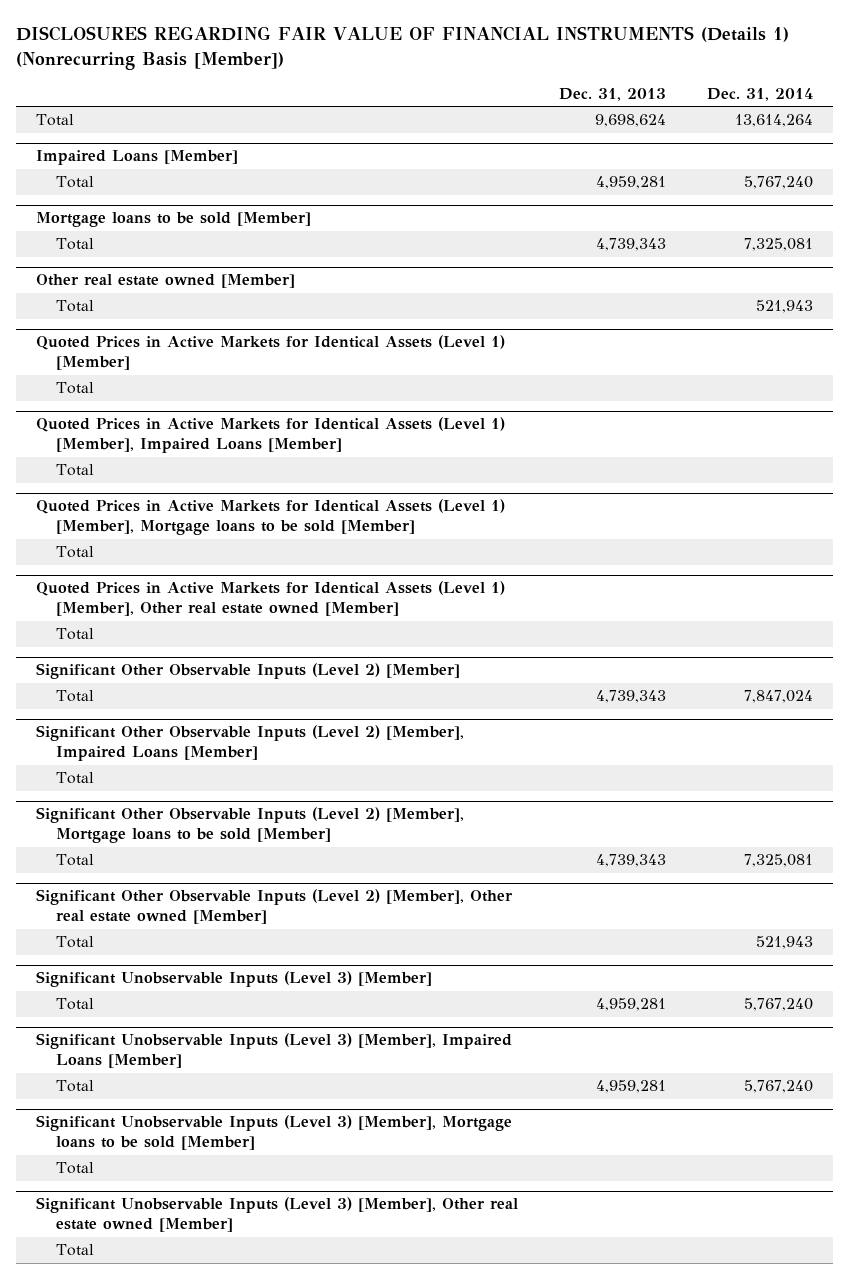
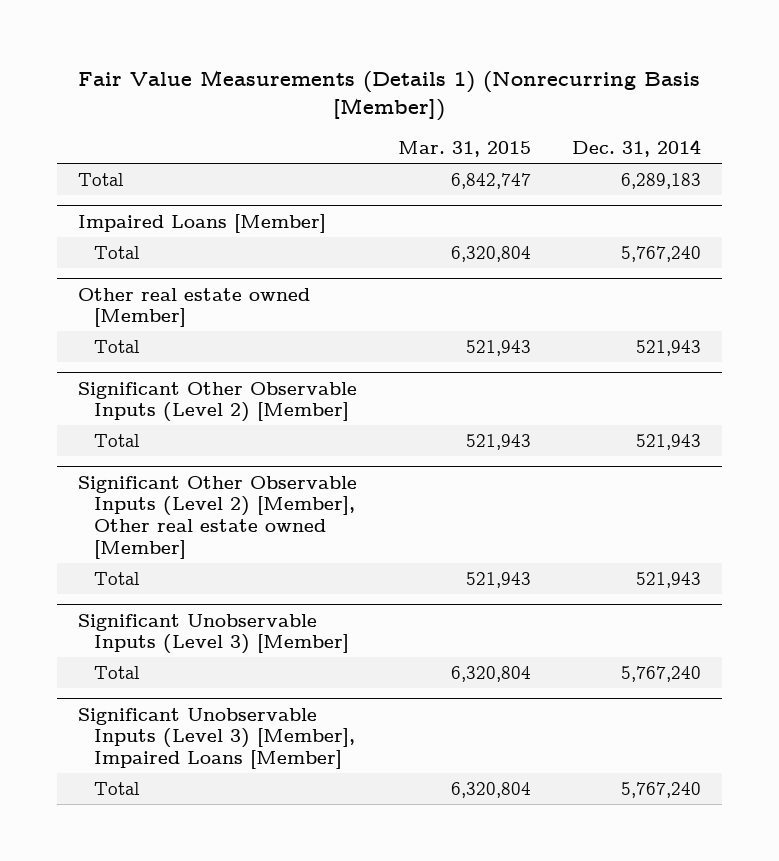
- DISCLOSURES REGARDING FAIR VALUE OF FINANCIAL INSTRUMENTS (Details 1) (Nonrecurring Basis [Member])
+ Fair Value Measurements (Details 1) (Nonrecurring Basis [Member])
- | Dec. 31, 2013 | Dec. 31, 2014
+ | Mar. 31, 2015 | Dec. 31, 2014
- Total | 9,698,624 | 13,614,264
+ Total | 6,842,747 | 6,289,183
- Mortgage loans to be sold [Member]
- Total | 4,739,343 | 7,325,081
- Quoted Prices in Active Markets for Identical Assets (Level 1) [Member]
- Total
- Quoted Prices in Active Markets for Identical Assets (Level 1) [Member], Impaired Loans [Member]
- Total
- Quoted Prices in Active Markets for Identical Assets (Level 1) [Member], Mortgage loans to be sold [Member]
- Total
- Quoted Prices in Active Markets for Identical Assets (Level 1) [Member], Other real estate owned [Member]
- Total
@ Significant Other Observable Inputs (Level 2) [Member]
- Total | 4,739,343 | 7,847,024
- Significant Other Observable Inputs (Level 2) [Member], Impaired Loans [Member]
- Total
- Significant Other Observable Inputs (Level 2) [Member], Mortgage loans to be sold [Member]
- Total | 4,739,343 | 7,325,081
@ Significant Other Observable Inputs (Level 2) [Member]
+ Total | 521,943 | 521,943
- Significant Unobservable Inputs (Level 3) [Member], Mortgage loans to be sold [Member]
- Total
- Significant Unobservable Inputs (Level 3) [Member], Other real estate owned [Member]
- Total

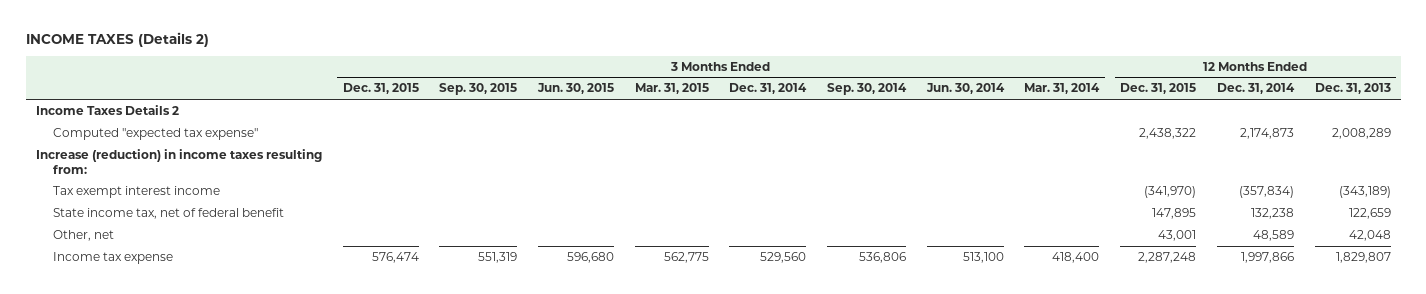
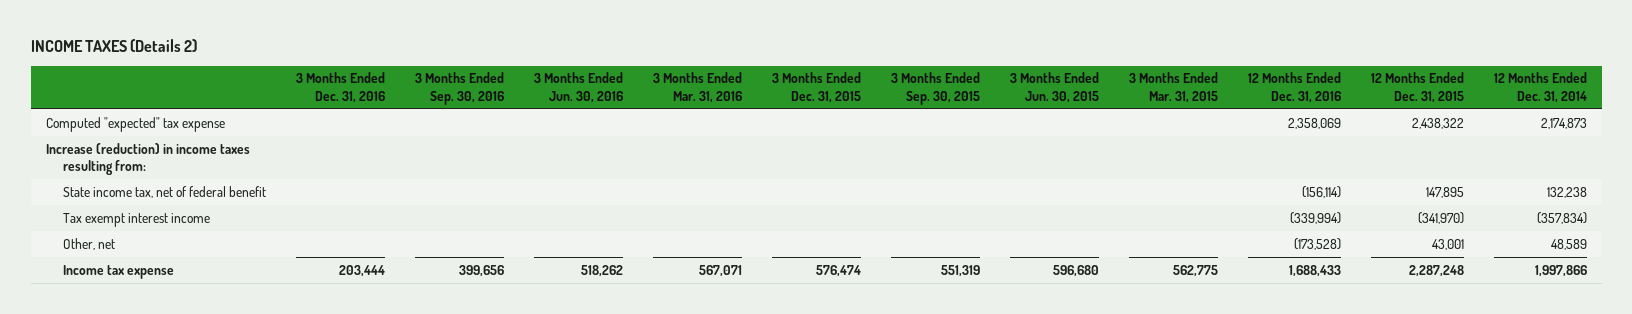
- | 3 Months Ended Dec. 31, 2015 | 3 Months Ended Sep. 30, 2015 | 3 Months Ended Jun. 30, 2015 | 3 Months Ended Mar. 31, 2015 | 3 Months Ended Dec. 31, 2014 | 3 Months Ended Sep. 30, 2014 | 3 Months Ended Jun. 30, 2014 | 3 Months Ended Mar. 31, 2014 | 12 Months Ended Dec. 31, 2015 | 12 Months Ended Dec. 31, 2014 | 12 Months Ended Dec. 31, 2013
+ | 3 Months Ended Dec. 31, 2016 | 3 Months Ended Sep. 30, 2016 | 3 Months Ended Jun. 30, 2016 | 3 Months Ended Mar. 31, 2016 | 3 Months Ended Dec. 31, 2015 | 3 Months Ended Sep. 30, 2015 | 3 Months Ended Jun. 30, 2015 | 3 Months Ended Mar. 31, 2015 | 12 Months Ended Dec. 31, 2016 | 12 Months Ended Dec. 31, 2015 | 12 Months Ended Dec. 31, 2014
- Income Taxes Details 2
- Computed "expected tax expense" | | | | | | | | | 2,438,322 | 2,174,873 | 2,008,289
+ Computed "expected" tax expense | | | | | | | | | 2,358,069 | 2,438,322 | 2,174,873
moved down: Tax exempt interest income | | | | | | | | | (339,994) | (341,970) | (357,834)

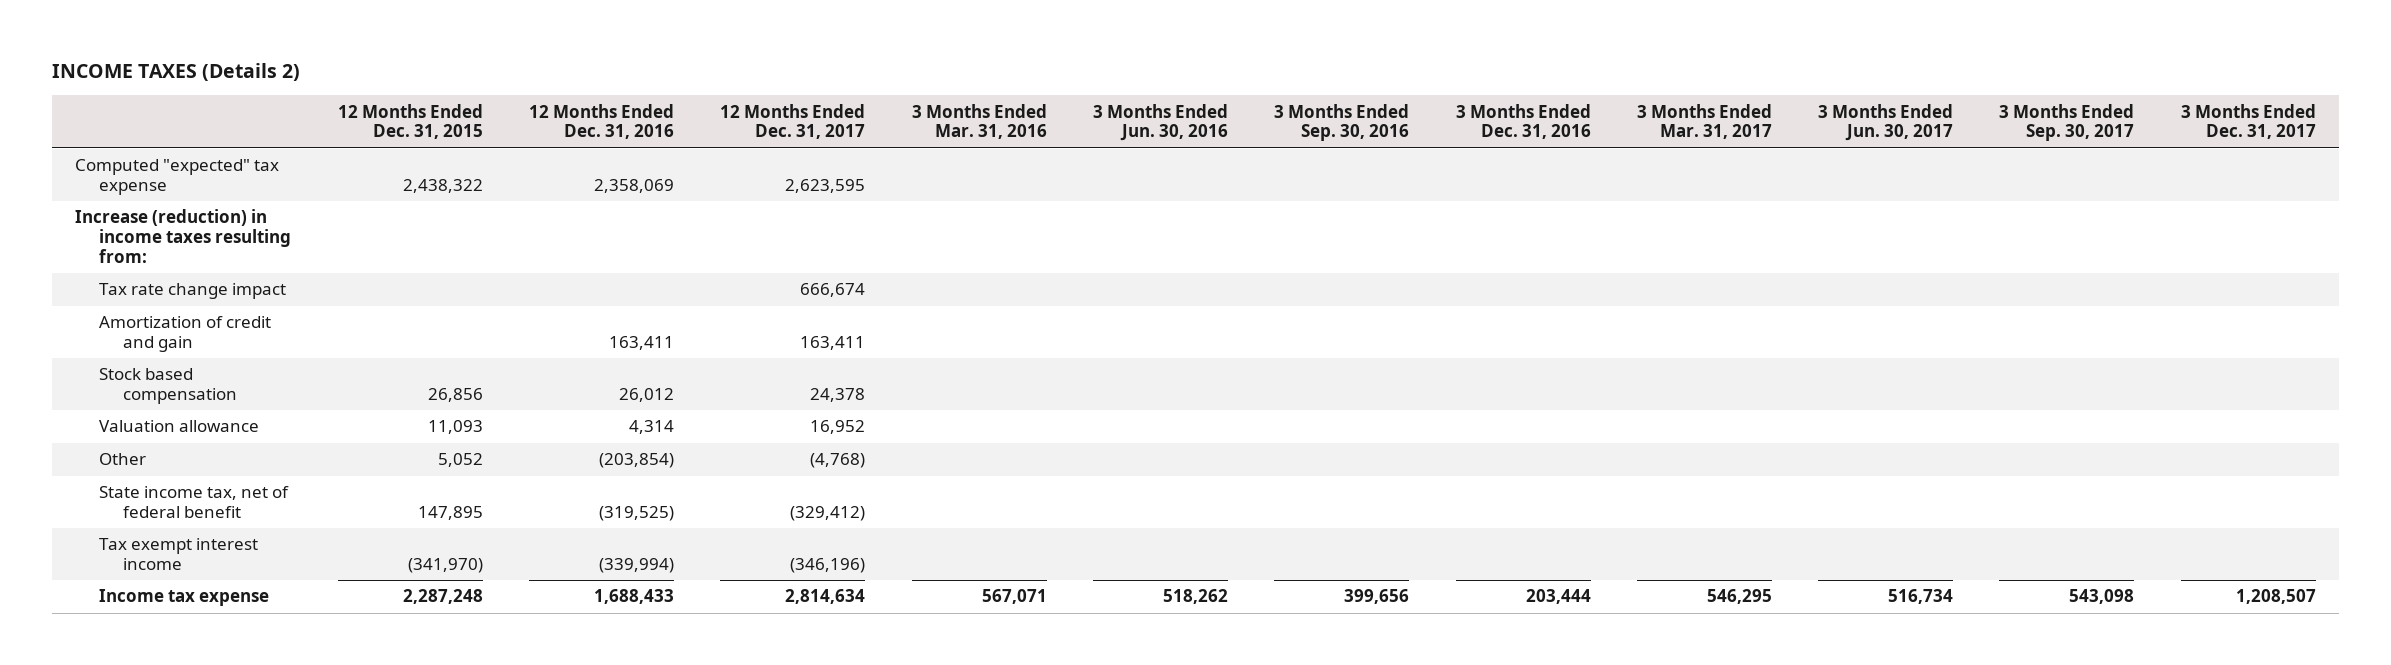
- | 3 Months Ended Dec. 31, 2016 | 3 Months Ended Sep. 30, 2016 | 3 Months Ended Jun. 30, 2016 | 3 Months Ended Mar. 31, 2016 | 3 Months Ended Dec. 31, 2015 | 3 Months Ended Sep. 30, 2015 | 3 Months Ended Jun. 30, 2015 | 3 Months Ended Mar. 31, 2015 | 12 Months Ended Dec. 31, 2016 | 12 Months Ended Dec. 31, 2015 | 12 Months Ended Dec. 31, 2014
+ | 12 Months Ended Dec. 31, 2015 | 12 Months Ended Dec. 31, 2016 | 12 Months Ended Dec. 31, 2017 | 3 Months Ended Mar. 31, 2016 | 3 Months Ended Jun. 30, 2016 | 3 Months Ended Sep. 30, 2016 | 3 Months Ended Dec. 31, 2016 | 3 Months Ended Mar. 31, 2017 | 3 Months Ended Jun. 30, 2017 | 3 Months Ended Sep. 30, 2017 | 3 Months Ended Dec. 31, 2017
- State income tax, net of federal benefit | | | | | | | | | (156,114) | 147,895 | 132,238
+ Tax rate change impact | | | 666,674 | | | | | | | |
+ Amortization of credit and gain | | 163,411 | 163,411 | | | | | | | |
+ Stock based compensation | 26,856 | 26,012 | 24,378 | | | | | | | |
+ Valuation allowance | 11,093 | 4,314 | 16,952 | | | | | | | |
+ Other | 5,052 | (203,854) | (4,768) | | | | | | | |
+ State income tax, net of federal benefit | 147,895 | (319,525) | (329,412) | | | | | | | |
- Other, net | | | | | | | | | (173,528) | 43,001 | 48,589

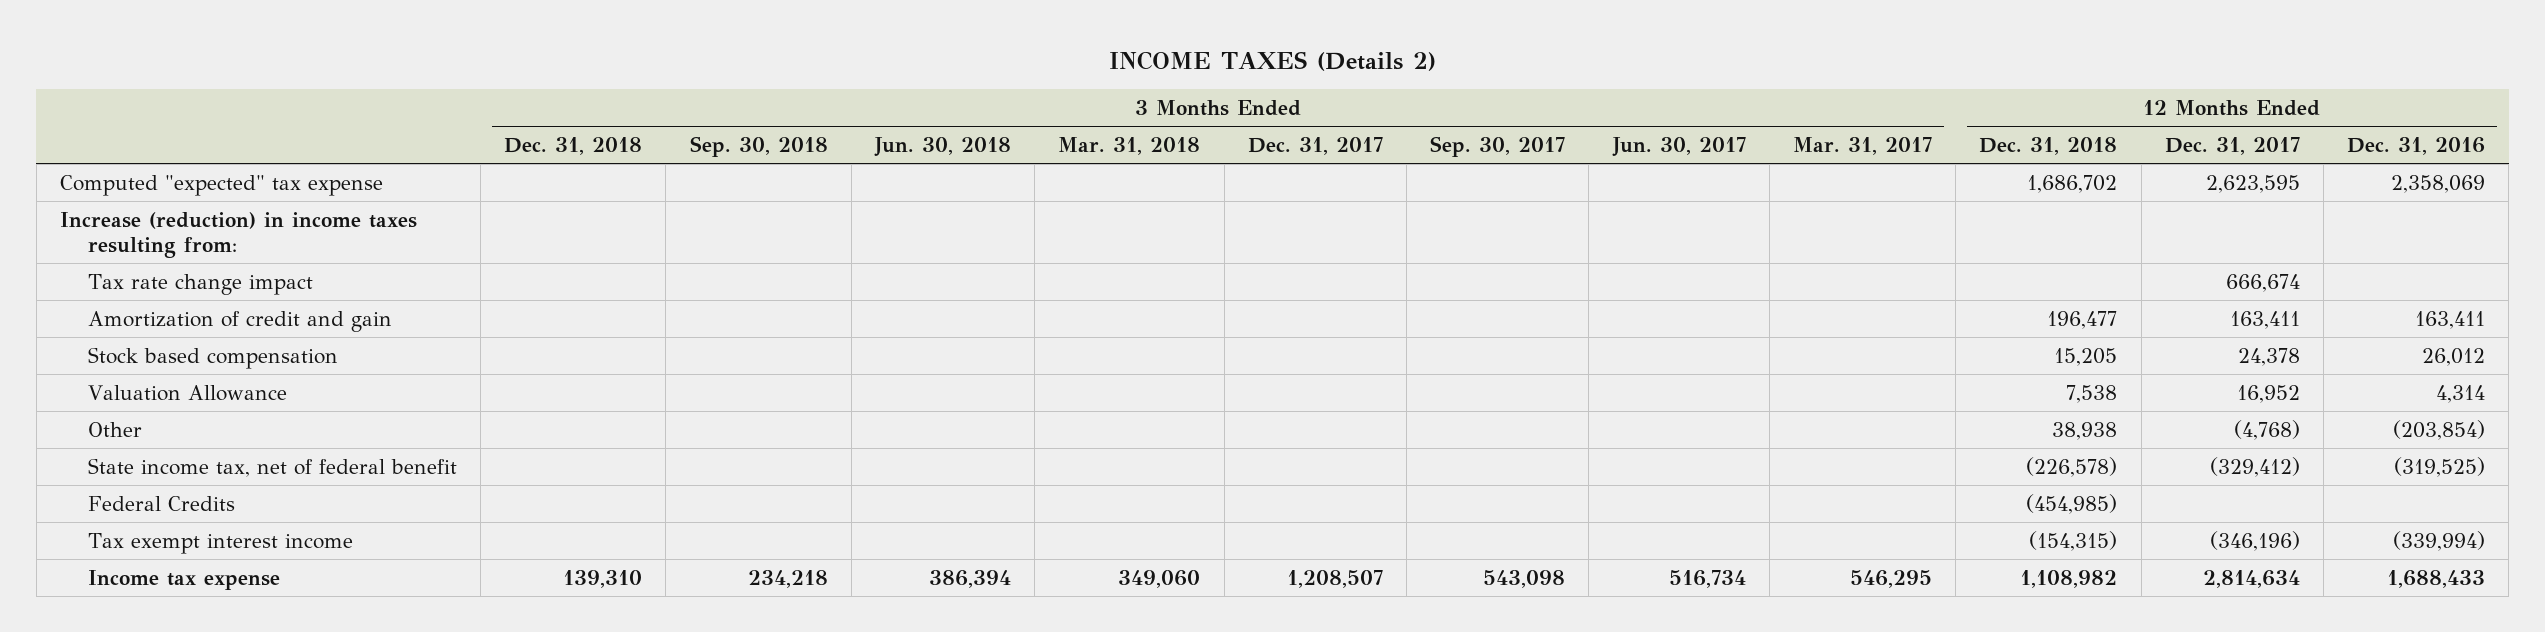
- | 12 Months Ended Dec. 31, 2015 | 12 Months Ended Dec. 31, 2016 | 12 Months Ended Dec. 31, 2017 | 3 Months Ended Mar. 31, 2016 | 3 Months Ended Jun. 30, 2016 | 3 Months Ended Sep. 30, 2016 | 3 Months Ended Dec. 31, 2016 | 3 Months Ended Mar. 31, 2017 | 3 Months Ended Jun. 30, 2017 | 3 Months Ended Sep. 30, 2017 | 3 Months Ended Dec. 31, 2017
+ | 3 Months Ended Dec. 31, 2018 | 3 Months Ended Sep. 30, 2018 | 3 Months Ended Jun. 30, 2018 | 3 Months Ended Mar. 31, 2018 | 3 Months Ended Dec. 31, 2017 | 3 Months Ended Sep. 30, 2017 | 3 Months Ended Jun. 30, 2017 | 3 Months Ended Mar. 31, 2017 | 12 Months Ended Dec. 31, 2018 | 12 Months Ended Dec. 31, 2017 | 12 Months Ended Dec. 31, 2016
- Valuation allowance | 11,093 | 4,314 | 16,952 | | | | | | | |
+ Valuation Allowance | | | | | | | | | 7,538 | 16,952 | 4,314
+ Federal Credits | | | | | | | | | (454,985) | |

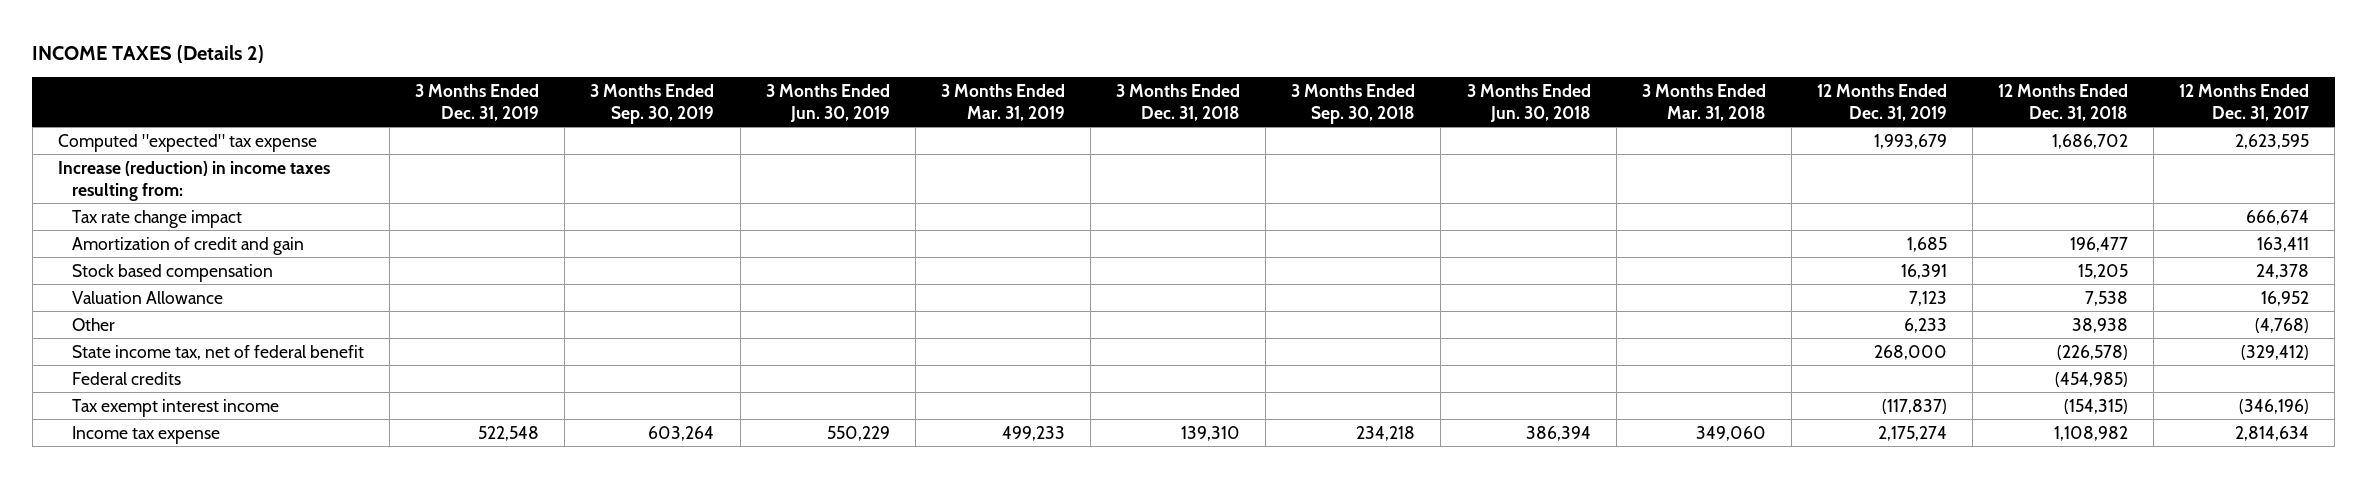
- | 3 Months Ended Dec. 31, 2018 | 3 Months Ended Sep. 30, 2018 | 3 Months Ended Jun. 30, 2018 | 3 Months Ended Mar. 31, 2018 | 3 Months Ended Dec. 31, 2017 | 3 Months Ended Sep. 30, 2017 | 3 Months Ended Jun. 30, 2017 | 3 Months Ended Mar. 31, 2017 | 12 Months Ended Dec. 31, 2018 | 12 Months Ended Dec. 31, 2017 | 12 Months Ended Dec. 31, 2016
+ | 3 Months Ended Dec. 31, 2019 | 3 Months Ended Sep. 30, 2019 | 3 Months Ended Jun. 30, 2019 | 3 Months Ended Mar. 31, 2019 | 3 Months Ended Dec. 31, 2018 | 3 Months Ended Sep. 30, 2018 | 3 Months Ended Jun. 30, 2018 | 3 Months Ended Mar. 31, 2018 | 12 Months Ended Dec. 31, 2019 | 12 Months Ended Dec. 31, 2018 | 12 Months Ended Dec. 31, 2017
- Federal Credits | | | | | | | | | (454,985) | |
+ Federal credits | | | | | | | | | | (454,985) |

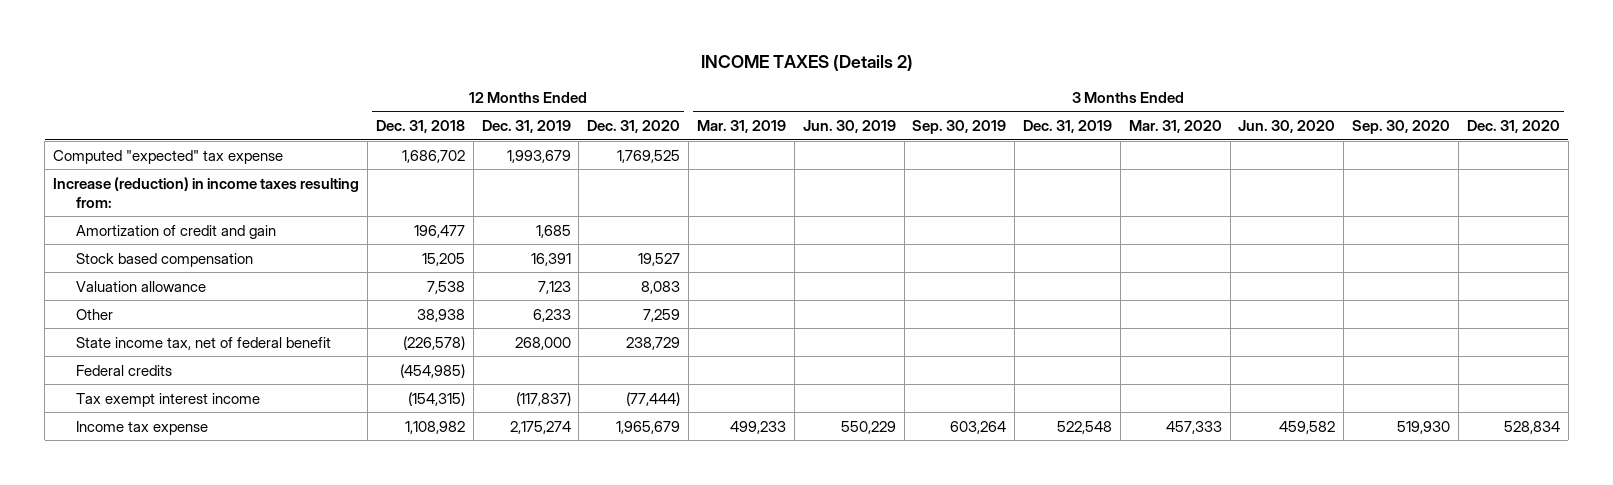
- | 3 Months Ended Dec. 31, 2019 | 3 Months Ended Sep. 30, 2019 | 3 Months Ended Jun. 30, 2019 | 3 Months Ended Mar. 31, 2019 | 3 Months Ended Dec. 31, 2018 | 3 Months Ended Sep. 30, 2018 | 3 Months Ended Jun. 30, 2018 | 3 Months Ended Mar. 31, 2018 | 12 Months Ended Dec. 31, 2019 | 12 Months Ended Dec. 31, 2018 | 12 Months Ended Dec. 31, 2017
+ | 12 Months Ended Dec. 31, 2018 | 12 Months Ended Dec. 31, 2019 | 12 Months Ended Dec. 31, 2020 | 3 Months Ended Mar. 31, 2019 | 3 Months Ended Jun. 30, 2019 | 3 Months Ended Sep. 30, 2019 | 3 Months Ended Dec. 31, 2019 | 3 Months Ended Mar. 31, 2020 | 3 Months Ended Jun. 30, 2020 | 3 Months Ended Sep. 30, 2020 | 3 Months Ended Dec. 31, 2020
- Tax rate change impact | | | | | | | | | | | 666,674
- Valuation Allowance | | | | | | | | | 7,123 | 7,538 | 16,952
+ Valuation allowance | 7,538 | 7,123 | 8,083 | | | | | | | |

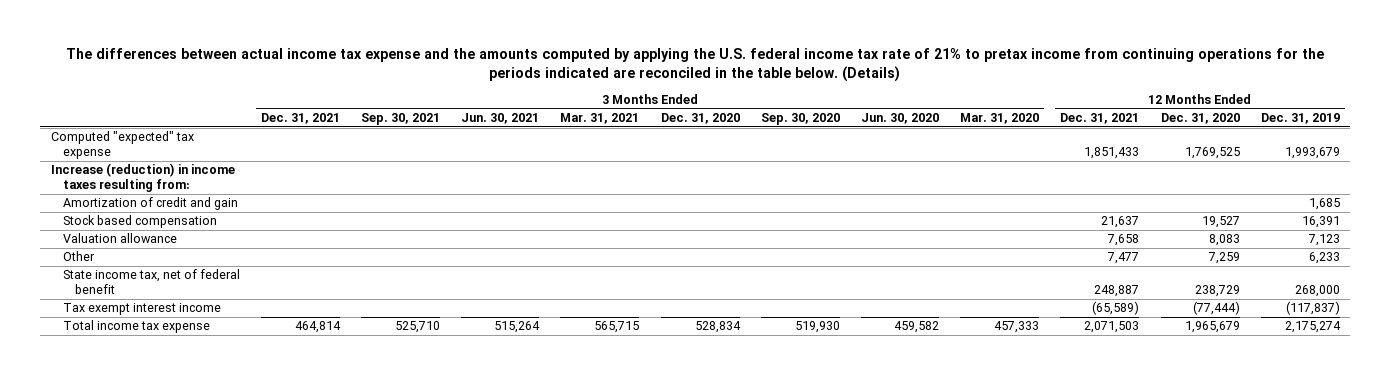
- INCOME TAXES (Details 2)
+ The differences between actual income tax expense and the amounts computed by applying the U.S. federal income tax rate of 21% to pretax income from continuing operations for the periods indicated are reconciled in the table below. (Details)
- | 12 Months Ended Dec. 31, 2018 | 12 Months Ended Dec. 31, 2019 | 12 Months Ended Dec. 31, 2020 | 3 Months Ended Mar. 31, 2019 | 3 Months Ended Jun. 30, 2019 | 3 Months Ended Sep. 30, 2019 | 3 Months Ended Dec. 31, 2019 | 3 Months Ended Mar. 31, 2020 | 3 Months Ended Jun. 30, 2020 | 3 Months Ended Sep. 30, 2020 | 3 Months Ended Dec. 31, 2020
+ | 3 Months Ended Dec. 31, 2021 | 3 Months Ended Sep. 30, 2021 | 3 Months Ended Jun. 30, 2021 | 3 Months Ended Mar. 31, 2021 | 3 Months Ended Dec. 31, 2020 | 3 Months Ended Sep. 30, 2020 | 3 Months Ended Jun. 30, 2020 | 3 Months Ended Mar. 31, 2020 | 12 Months Ended Dec. 31, 2021 | 12 Months Ended Dec. 31, 2020 | 12 Months Ended Dec. 31, 2019
- Federal credits | (454,985) | | | | | | | | | |
- Income tax expense | 1,108,982 | 2,175,274 | 1,965,679 | 499,233 | 550,229 | 603,264 | 522,548 | 457,333 | 459,582 | 519,930 | 528,834
+ Total income tax expense | 464,814 | 525,710 | 515,264 | 565,715 | 528,834 | 519,930 | 459,582 | 457,333 | 2,071,503 | 1,965,679 | 2,175,274

